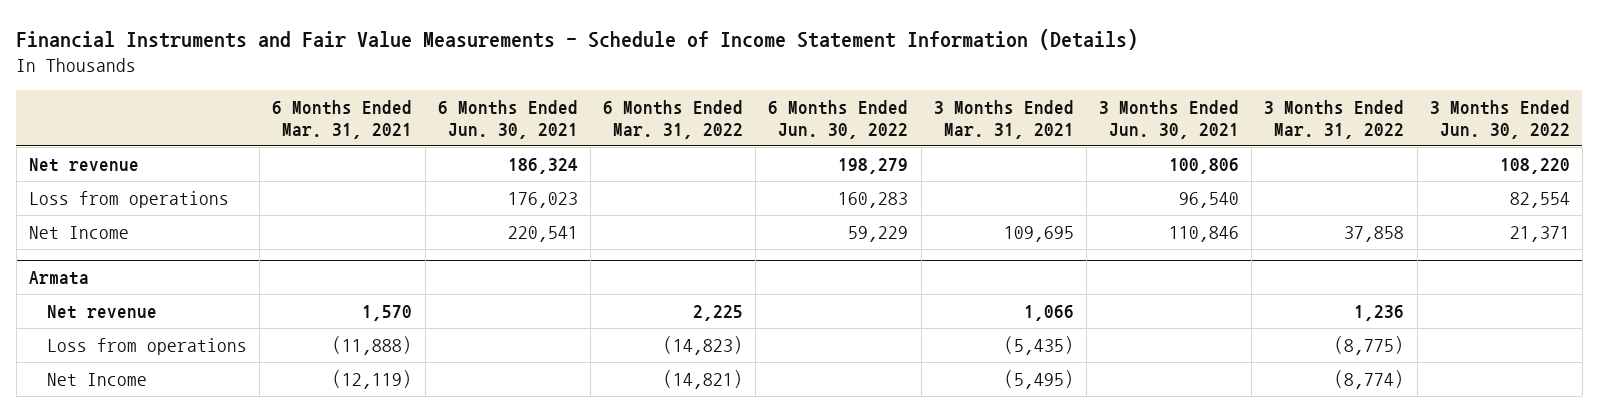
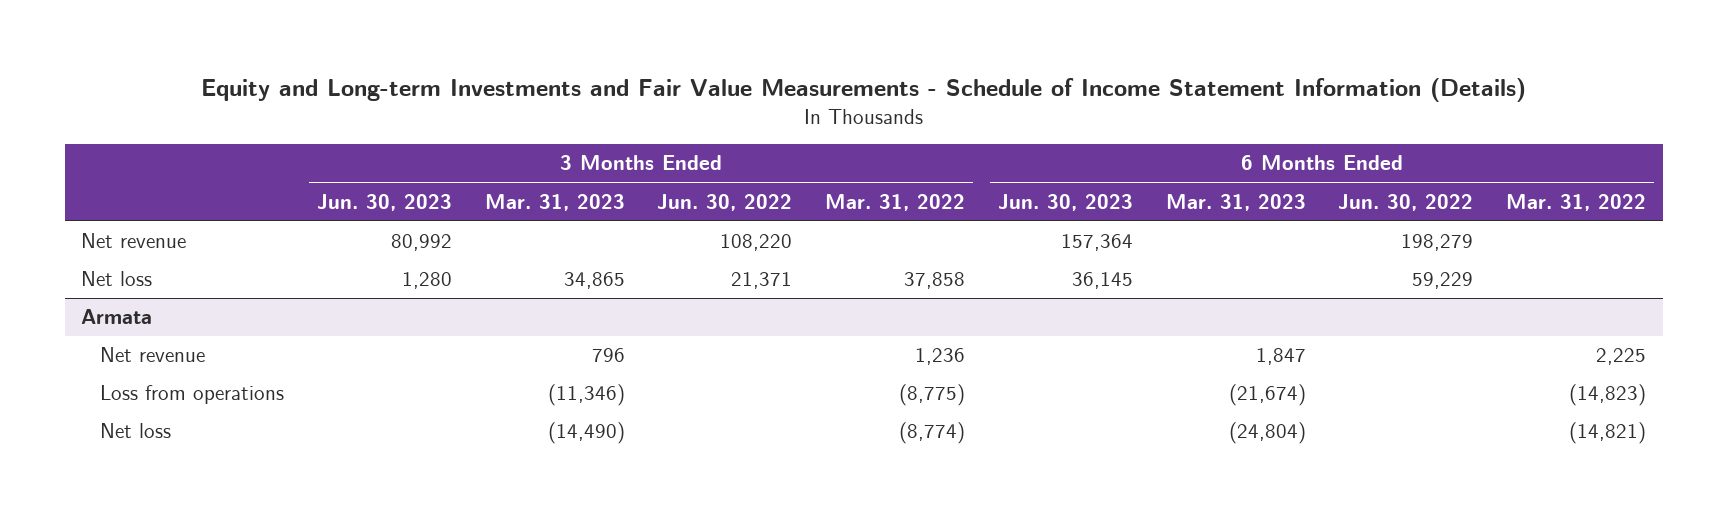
- Financial Instruments and Fair Value Measurements - Schedule of Income Statement Information (Details)
+ Equity and Long-term Investments and Fair Value Measurements - Schedule of Income Statement Information (Details)
- | 6 Months Ended Mar. 31, 2021 | 6 Months Ended Jun. 30, 2021 | 6 Months Ended Mar. 31, 2022 | 6 Months Ended Jun. 30, 2022 | 3 Months Ended Mar. 31, 2021 | 3 Months Ended Jun. 30, 2021 | 3 Months Ended Mar. 31, 2022 | 3 Months Ended Jun. 30, 2022
+ | 3 Months Ended Jun. 30, 2023 | 3 Months Ended Mar. 31, 2023 | 3 Months Ended Jun. 30, 2022 | 3 Months Ended Mar. 31, 2022 | 6 Months Ended Jun. 30, 2023 | 6 Months Ended Mar. 31, 2023 | 6 Months Ended Jun. 30, 2022 | 6 Months Ended Mar. 31, 2022
- Loss from operations | | 176,023 | | 160,283 | | 96,540 | | 82,554
- Net Income | | 220,541 | | 59,229 | 109,695 | 110,846 | 37,858 | 21,371
+ Net loss | 1,280 | 34,865 | 21,371 | 37,858 | 36,145 | | 59,229 |
@ Armata
- Net Income | (12,119) | | (14,821) | | (5,495) | | (8,774) |
+ Net loss | | (14,490) | | (8,774) | | (24,804) | | (14,821)

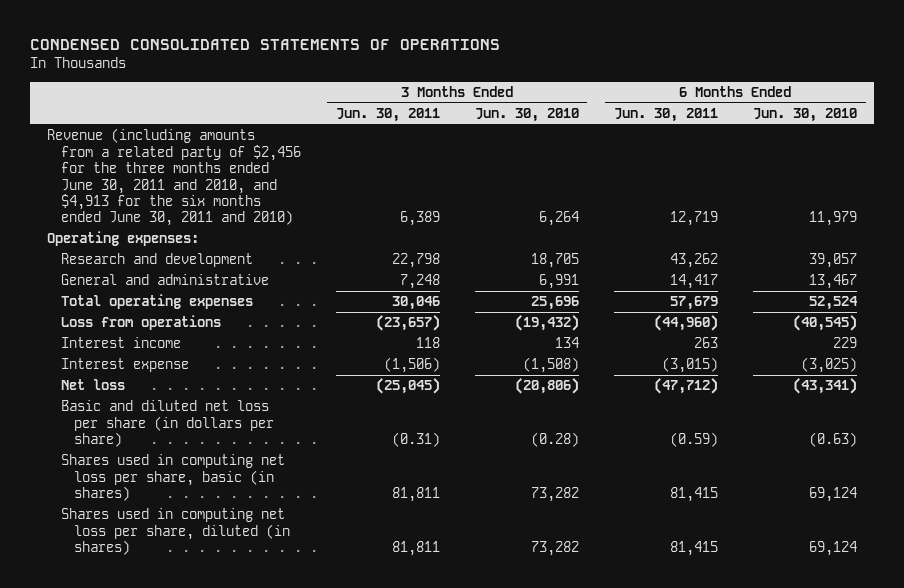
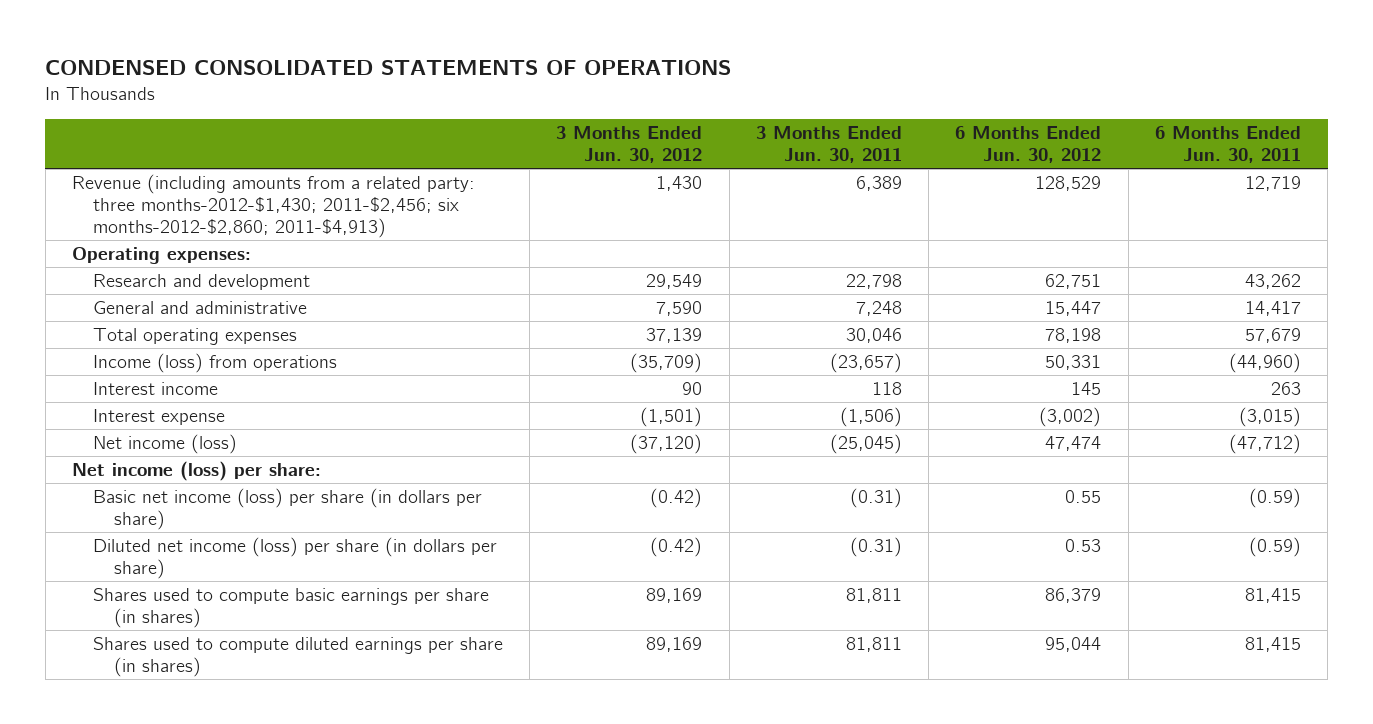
- | 3 Months Ended Jun. 30, 2011 | 3 Months Ended Jun. 30, 2010 | 6 Months Ended Jun. 30, 2011 | 6 Months Ended Jun. 30, 2010
+ | 3 Months Ended Jun. 30, 2012 | 3 Months Ended Jun. 30, 2011 | 6 Months Ended Jun. 30, 2012 | 6 Months Ended Jun. 30, 2011
- Revenue (including amounts from a related party of $2,456 for the three months ended June 30, 2011 and 2010, and $4,913 for the six months ended June 30, 2011 and 2010) | 6,389 | 6,264 | 12,719 | 11,979
+ Revenue (including amounts from a related party: three months-2012-$1,430; 2011-$2,456; six months-2012-$2,860; 2011-$4,913) | 1,430 | 6,389 | 128,529 | 12,719
- Loss from operations | (23,657) | (19,432) | (44,960) | (40,545)
+ Income (loss) from operations | (35,709) | (23,657) | 50,331 | (44,960)
- Net loss | (25,045) | (20,806) | (47,712) | (43,341)
- Basic and diluted net loss per share (in dollars per share) | (0.31) | (0.28) | (0.59) | (0.63)
- Shares used in computing net loss per share, basic (in shares) | 81,811 | 73,282 | 81,415 | 69,124
- Shares used in computing net loss per share, diluted (in shares) | 81,811 | 73,282 | 81,415 | 69,124
+ Net income (loss) | (37,120) | (25,045) | 47,474 | (47,712)
+ Net income (loss) per share:
+ Basic net income (loss) per share (in dollars per share) | (0.42) | (0.31) | 0.55 | (0.59)
+ Diluted net income (loss) per share (in dollars per share) | (0.42) | (0.31) | 0.53 | (0.59)
+ Shares used to compute basic earnings per share (in shares) | 89,169 | 81,811 | 86,379 | 81,415
+ Shares used to compute diluted earnings per share (in shares) | 89,169 | 81,811 | 95,044 | 81,415

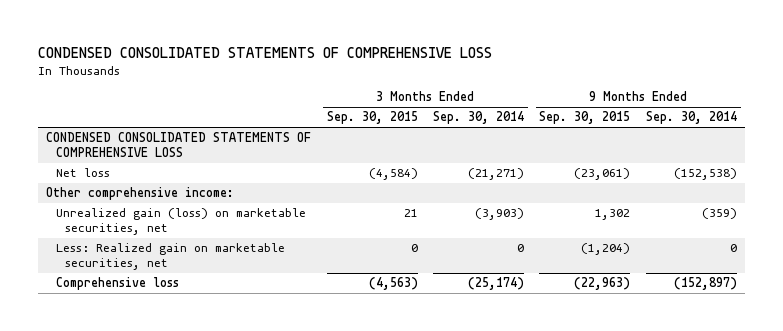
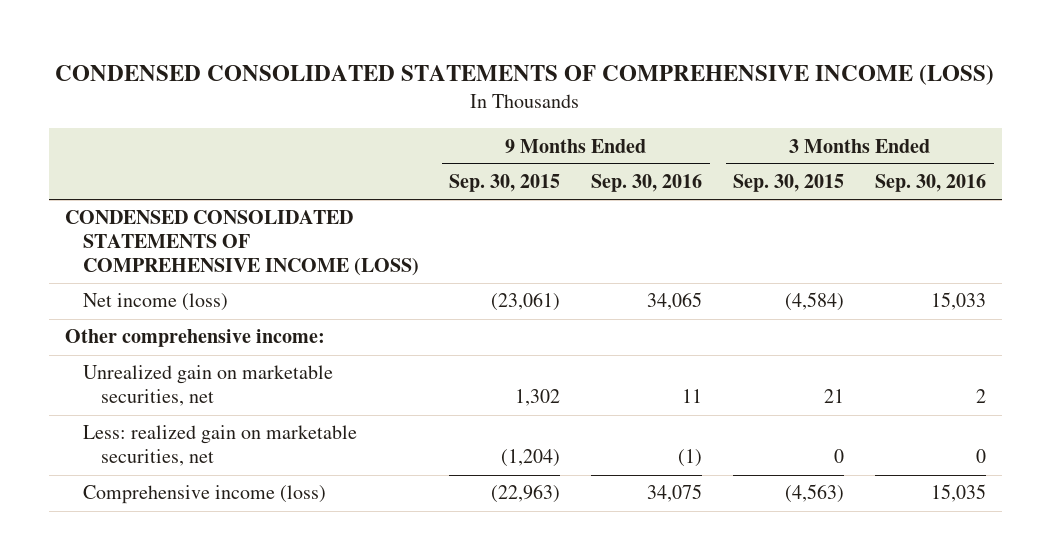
- CONDENSED CONSOLIDATED STATEMENTS OF COMPREHENSIVE LOSS
+ CONDENSED CONSOLIDATED STATEMENTS OF COMPREHENSIVE INCOME (LOSS)
- | 3 Months Ended Sep. 30, 2015 | 3 Months Ended Sep. 30, 2014 | 9 Months Ended Sep. 30, 2015 | 9 Months Ended Sep. 30, 2014
+ | 9 Months Ended Sep. 30, 2015 | 9 Months Ended Sep. 30, 2016 | 3 Months Ended Sep. 30, 2015 | 3 Months Ended Sep. 30, 2016
- CONDENSED CONSOLIDATED STATEMENTS OF COMPREHENSIVE LOSS
- Net loss | (4,584) | (21,271) | (23,061) | (152,538)
+ CONDENSED CONSOLIDATED STATEMENTS OF COMPREHENSIVE INCOME (LOSS)
+ Net income (loss) | (23,061) | 34,065 | (4,584) | 15,033
- Unrealized gain (loss) on marketable securities, net | 21 | (3,903) | 1,302 | (359)
- Less: Realized gain on marketable securities, net | 0 | 0 | (1,204) | 0
- Comprehensive loss | (4,563) | (25,174) | (22,963) | (152,897)
+ Unrealized gain on marketable securities, net | 1,302 | 11 | 21 | 2
+ Less: realized gain on marketable securities, net | (1,204) | (1) | 0 | 0
+ Comprehensive income (loss) | (22,963) | 34,075 | (4,563) | 15,035

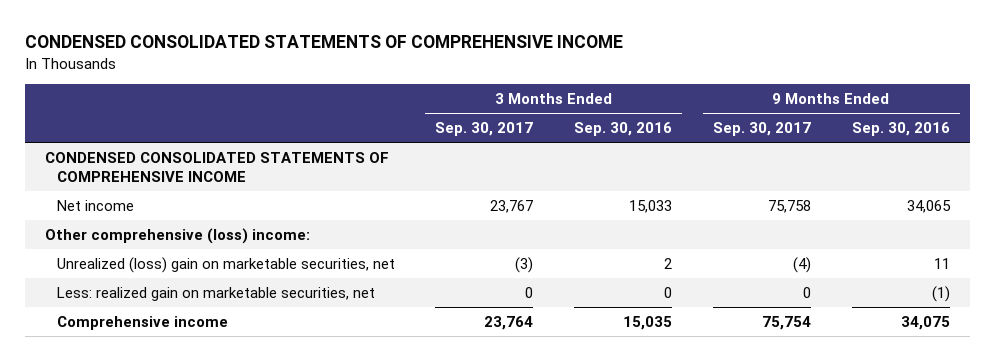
- CONDENSED CONSOLIDATED STATEMENTS OF COMPREHENSIVE INCOME (LOSS)
+ CONDENSED CONSOLIDATED STATEMENTS OF COMPREHENSIVE INCOME
- | 9 Months Ended Sep. 30, 2015 | 9 Months Ended Sep. 30, 2016 | 3 Months Ended Sep. 30, 2015 | 3 Months Ended Sep. 30, 2016
+ | 3 Months Ended Sep. 30, 2017 | 3 Months Ended Sep. 30, 2016 | 9 Months Ended Sep. 30, 2017 | 9 Months Ended Sep. 30, 2016
- CONDENSED CONSOLIDATED STATEMENTS OF COMPREHENSIVE INCOME (LOSS)
- Net income (loss) | (23,061) | 34,065 | (4,584) | 15,033
- Other comprehensive income:
- Unrealized gain on marketable securities, net | 1,302 | 11 | 21 | 2
+ CONDENSED CONSOLIDATED STATEMENTS OF COMPREHENSIVE INCOME
+ Net income | 23,767 | 15,033 | 75,758 | 34,065
+ Other comprehensive (loss) income:
+ Unrealized (loss) gain on marketable securities, net | (3) | 2 | (4) | 11
- Comprehensive income (loss) | (22,963) | 34,075 | (4,563) | 15,035
+ Comprehensive income | 23,764 | 15,035 | 75,754 | 34,075

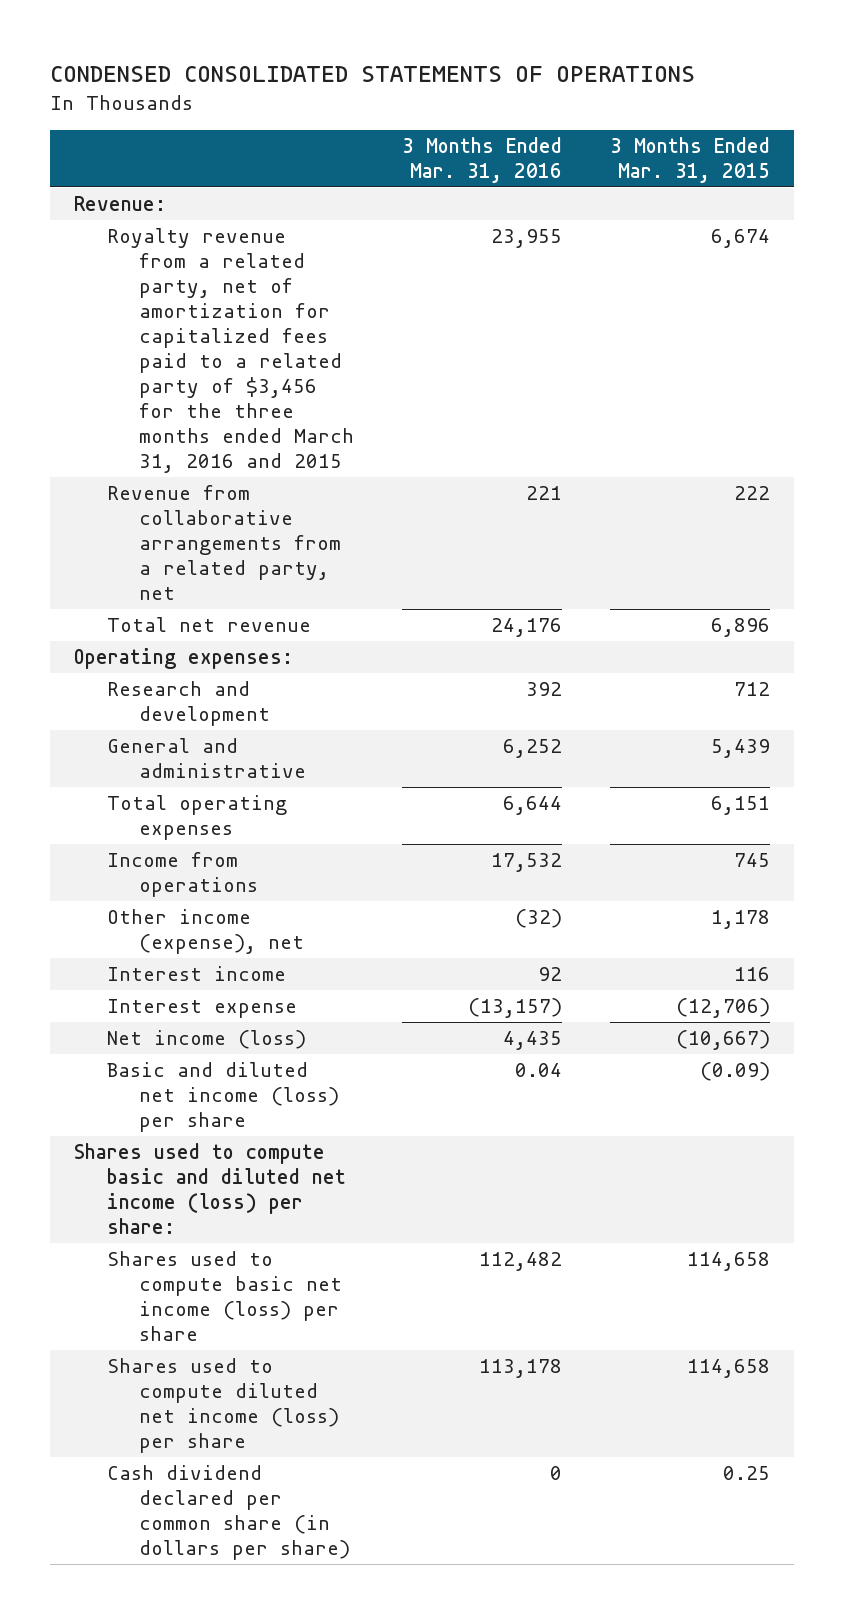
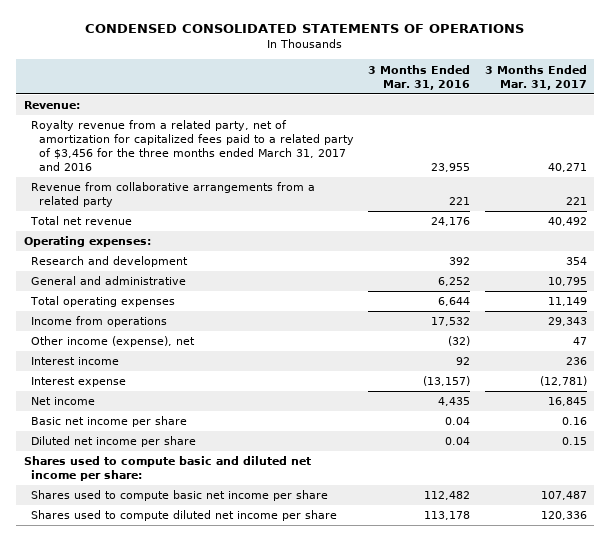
- | 3 Months Ended Mar. 31, 2016 | 3 Months Ended Mar. 31, 2015
+ | 3 Months Ended Mar. 31, 2016 | 3 Months Ended Mar. 31, 2017
- Royalty revenue from a related party, net of amortization for capitalized fees paid to a related party of $3,456 for the three months ended March 31, 2016 and 2015 | 23,955 | 6,674
- Revenue from collaborative arrangements from a related party, net | 221 | 222
+ Royalty revenue from a related party, net of amortization for capitalized fees paid to a related party of $3,456 for the three months ended March 31, 2017 and 2016 | 23,955 | 40,271
+ Revenue from collaborative arrangements from a related party | 221 | 221
- Net income (loss) | 4,435 | (10,667)
- Basic and diluted net income (loss) per share | 0.04 | (0.09)
- Shares used to compute basic and diluted net income (loss) per share:
- Shares used to compute basic net income (loss) per share | 112,482 | 114,658
- Shares used to compute diluted net income (loss) per share | 113,178 | 114,658
- Cash dividend declared per common share (in dollars per share) | 0 | 0.25
+ Net income | 4,435 | 16,845
+ Basic net income per share | 0.04 | 0.16
+ Diluted net income per share | 0.04 | 0.15
+ Shares used to compute basic and diluted net income per share:
+ Shares used to compute basic net income per share | 112,482 | 107,487
+ Shares used to compute diluted net income per share | 113,178 | 120,336

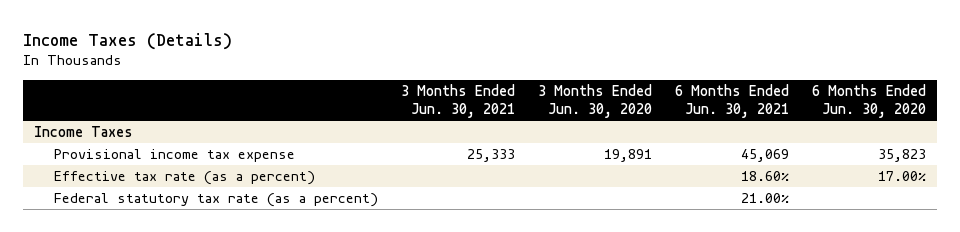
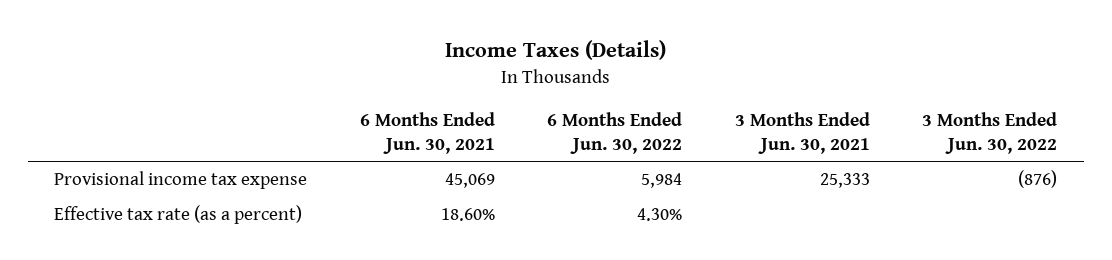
- | 3 Months Ended Jun. 30, 2021 | 3 Months Ended Jun. 30, 2020 | 6 Months Ended Jun. 30, 2021 | 6 Months Ended Jun. 30, 2020
+ | 6 Months Ended Jun. 30, 2021 | 6 Months Ended Jun. 30, 2022 | 3 Months Ended Jun. 30, 2021 | 3 Months Ended Jun. 30, 2022
- Income Taxes
- Federal statutory tax rate (as a percent) | | | 21.00% |

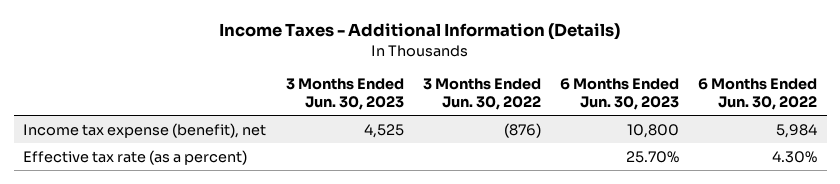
- Income Taxes (Details)
+ Income Taxes - Additional Information (Details)
- | 6 Months Ended Jun. 30, 2021 | 6 Months Ended Jun. 30, 2022 | 3 Months Ended Jun. 30, 2021 | 3 Months Ended Jun. 30, 2022
+ | 3 Months Ended Jun. 30, 2023 | 3 Months Ended Jun. 30, 2022 | 6 Months Ended Jun. 30, 2023 | 6 Months Ended Jun. 30, 2022
- Provisional income tax expense | 45,069 | 5,984 | 25,333 | (876)
+ Income tax expense (benefit), net | 4,525 | (876) | 10,800 | 5,984

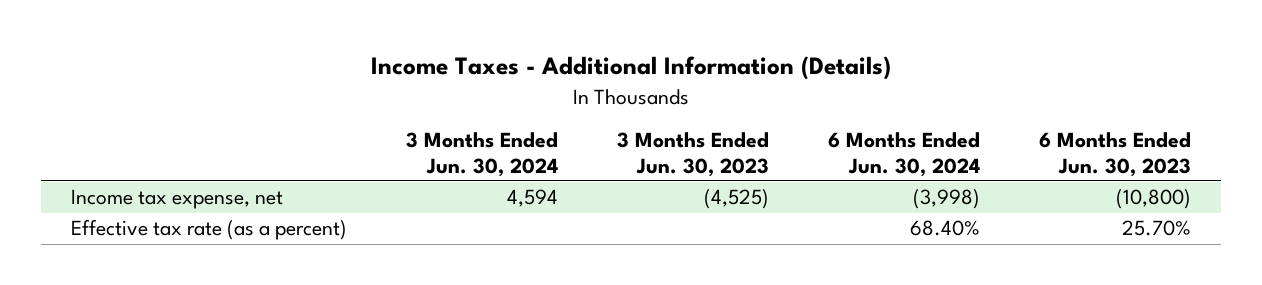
- | 3 Months Ended Jun. 30, 2023 | 3 Months Ended Jun. 30, 2022 | 6 Months Ended Jun. 30, 2023 | 6 Months Ended Jun. 30, 2022
+ | 3 Months Ended Jun. 30, 2024 | 3 Months Ended Jun. 30, 2023 | 6 Months Ended Jun. 30, 2024 | 6 Months Ended Jun. 30, 2023
- Income tax expense (benefit), net | 4,525 | (876) | 10,800 | 5,984
+ Income tax expense, net | 4,594 | (4,525) | (3,998) | (10,800)

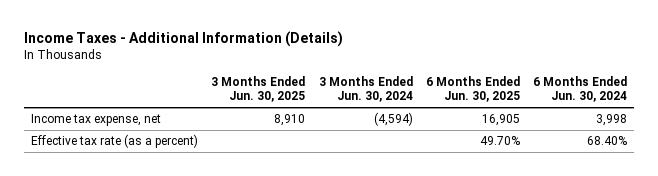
- | 3 Months Ended Jun. 30, 2024 | 3 Months Ended Jun. 30, 2023 | 6 Months Ended Jun. 30, 2024 | 6 Months Ended Jun. 30, 2023
+ | 3 Months Ended Jun. 30, 2025 | 3 Months Ended Jun. 30, 2024 | 6 Months Ended Jun. 30, 2025 | 6 Months Ended Jun. 30, 2024
- Income tax expense, net | 4,594 | (4,525) | (3,998) | (10,800)
+ Income tax expense, net | 8,910 | (4,594) | 16,905 | 3,998

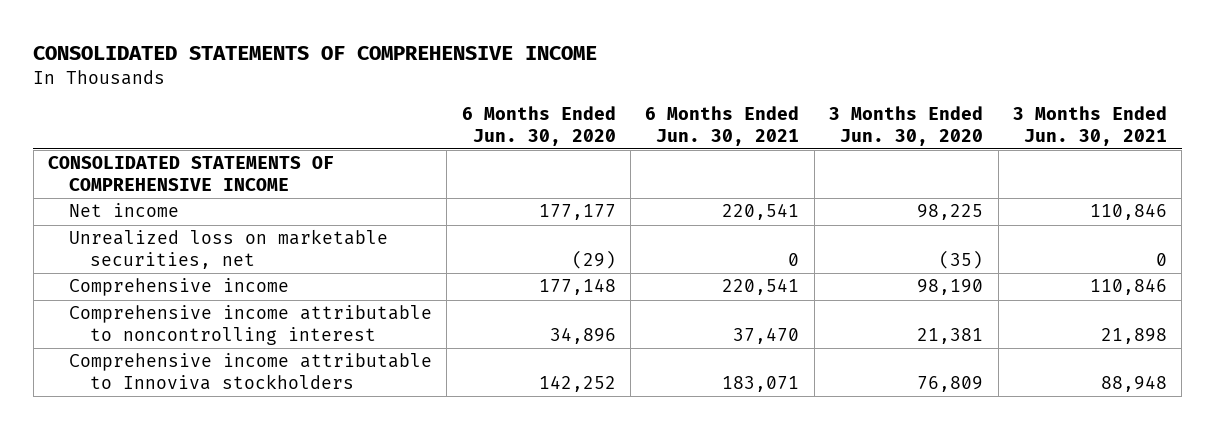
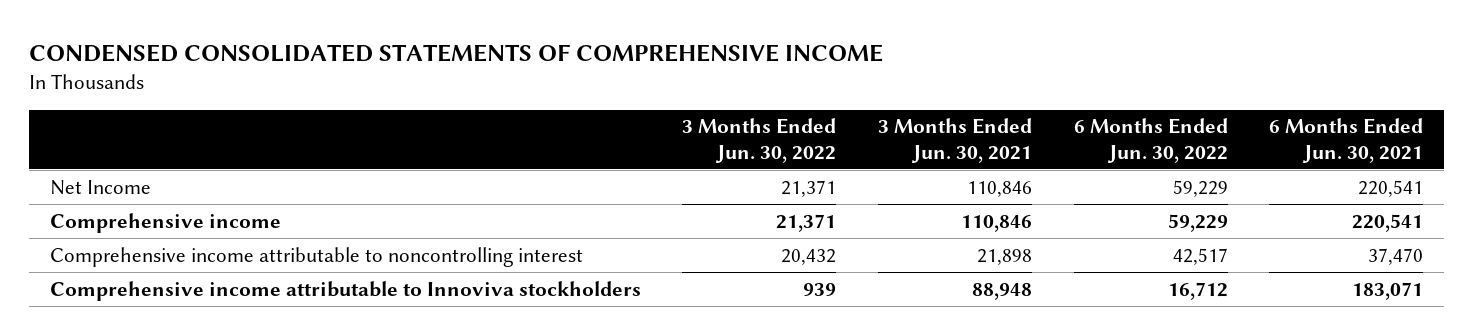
- CONSOLIDATED STATEMENTS OF COMPREHENSIVE INCOME
+ CONDENSED CONSOLIDATED STATEMENTS OF COMPREHENSIVE INCOME
- | 6 Months Ended Jun. 30, 2020 | 6 Months Ended Jun. 30, 2021 | 3 Months Ended Jun. 30, 2020 | 3 Months Ended Jun. 30, 2021
+ | 3 Months Ended Jun. 30, 2022 | 3 Months Ended Jun. 30, 2021 | 6 Months Ended Jun. 30, 2022 | 6 Months Ended Jun. 30, 2021
- CONSOLIDATED STATEMENTS OF COMPREHENSIVE INCOME
- Net income | 177,177 | 220,541 | 98,225 | 110,846
- Unrealized loss on marketable securities, net | (29) | 0 | (35) | 0
+ Net Income | 21,371 | 110,846 | 59,229 | 220,541

